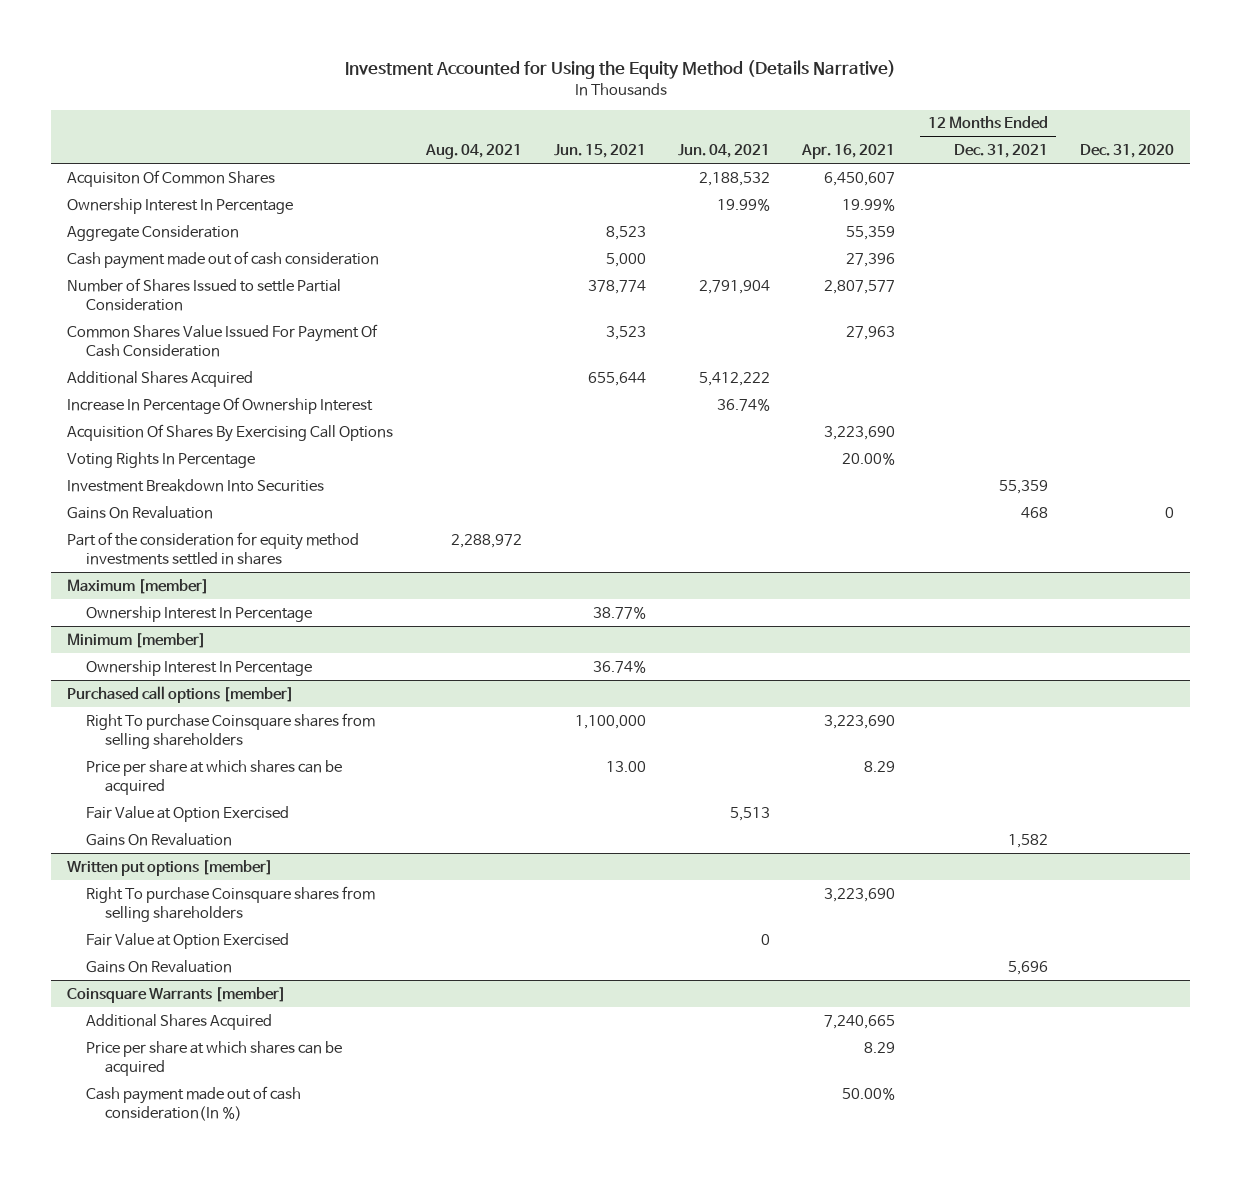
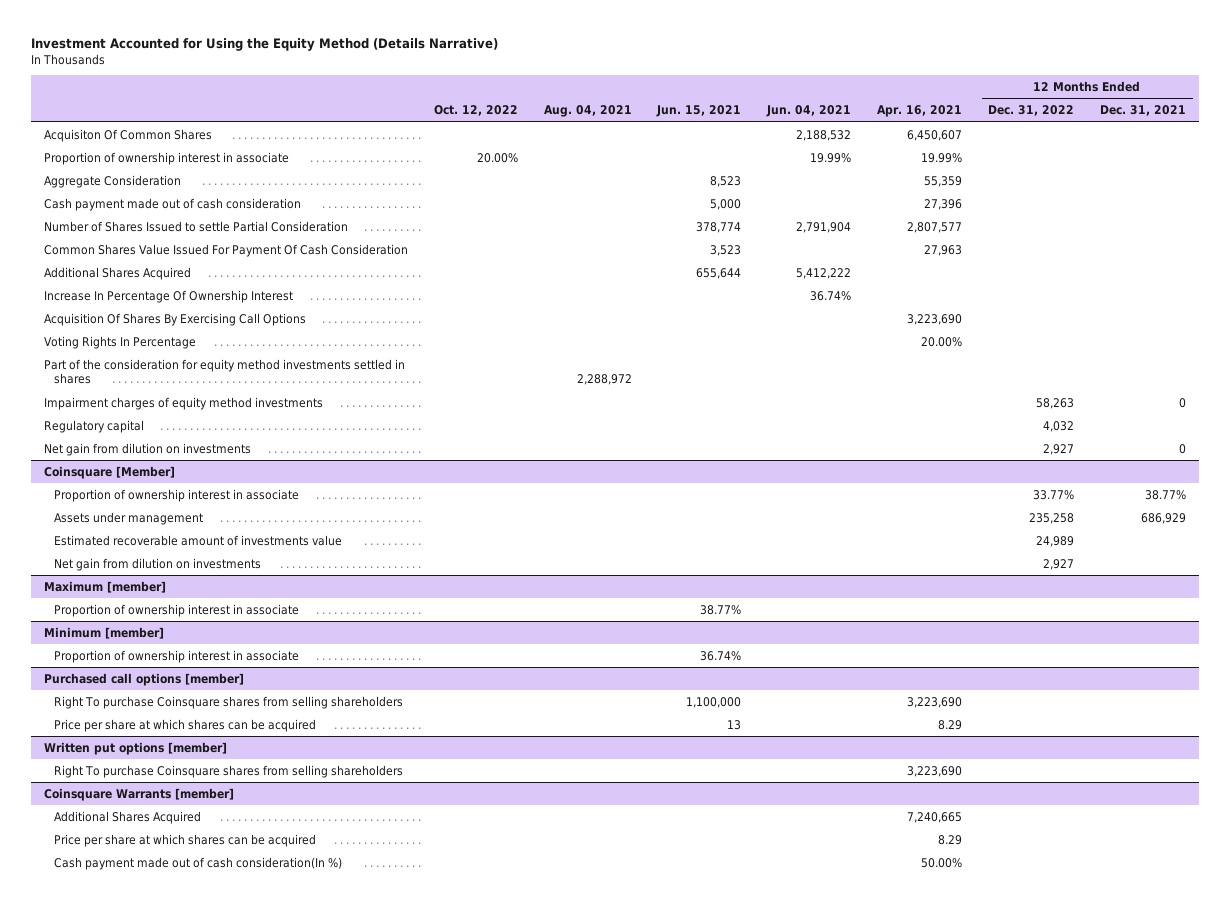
- | Aug. 04, 2021 | Jun. 15, 2021 | Jun. 04, 2021 | Apr. 16, 2021 | 12 Months Ended Dec. 31, 2021 | Dec. 31, 2020
+ | Oct. 12, 2022 | Aug. 04, 2021 | Jun. 15, 2021 | Jun. 04, 2021 | Apr. 16, 2021 | 12 Months Ended Dec. 31, 2022 | 12 Months Ended Dec. 31, 2021
- Ownership Interest In Percentage | | | 19.99% | 19.99% | |
+ Proportion of ownership interest in associate | 20.00% | | | 19.99% | 19.99% | |
- Investment Breakdown Into Securities | | | | | 55,359 |
- Gains On Revaluation | | | | | 468 | 0
+ Impairment charges of equity method investments | | | | | | 58,263 | 0
+ Regulatory capital | | | | | | 4,032 |
+ Net gain from dilution on investments | | | | | | 2,927 | 0
+ Coinsquare [Member]
+ Proportion of ownership interest in associate | | | | | | 33.77% | 38.77%
+ Assets under management | | | | | | 235,258 | 686,929
+ Estimated recoverable amount of investments value | | | | | | 24,989 |
+ Net gain from dilution on investments | | | | | | 2,927 |
@ Maximum [member]
- Ownership Interest In Percentage | | 38.77% | | | |
+ Proportion of ownership interest in associate | | | 38.77% | | | |
@ Minimum [member]
- Ownership Interest In Percentage | | 36.74% | | | |
+ Proportion of ownership interest in associate | | | 36.74% | | | |
@ Purchased call options [member]
- Price per share at which shares can be acquired | | 13.00 | | 8.29 | |
- Fair Value at Option Exercised | | | 5,513 | | |
- Gains On Revaluation | | | | | 1,582 |
+ Price per share at which shares can be acquired | | | 13 | | 8.29 | |
@ Written put options [member]
- Fair Value at Option Exercised | | | 0 | | |
- Gains On Revaluation | | | | | 5,696 |

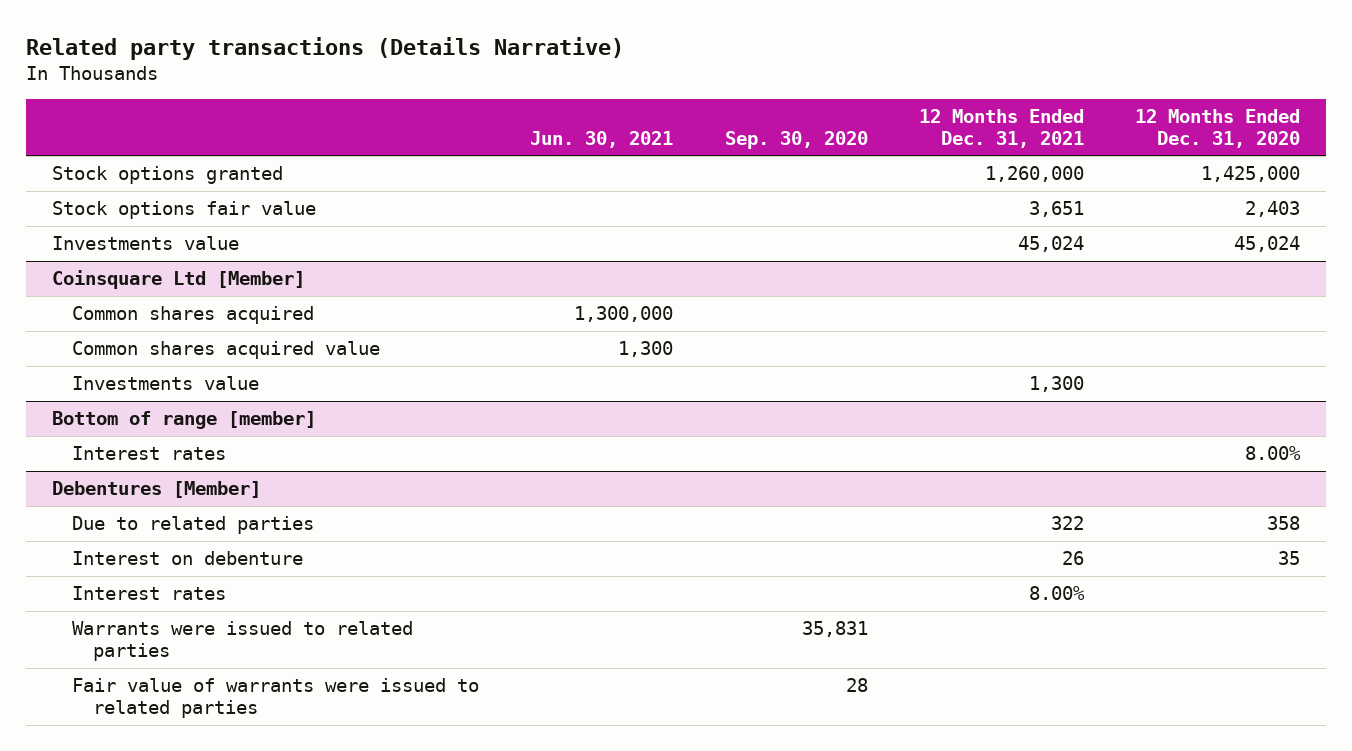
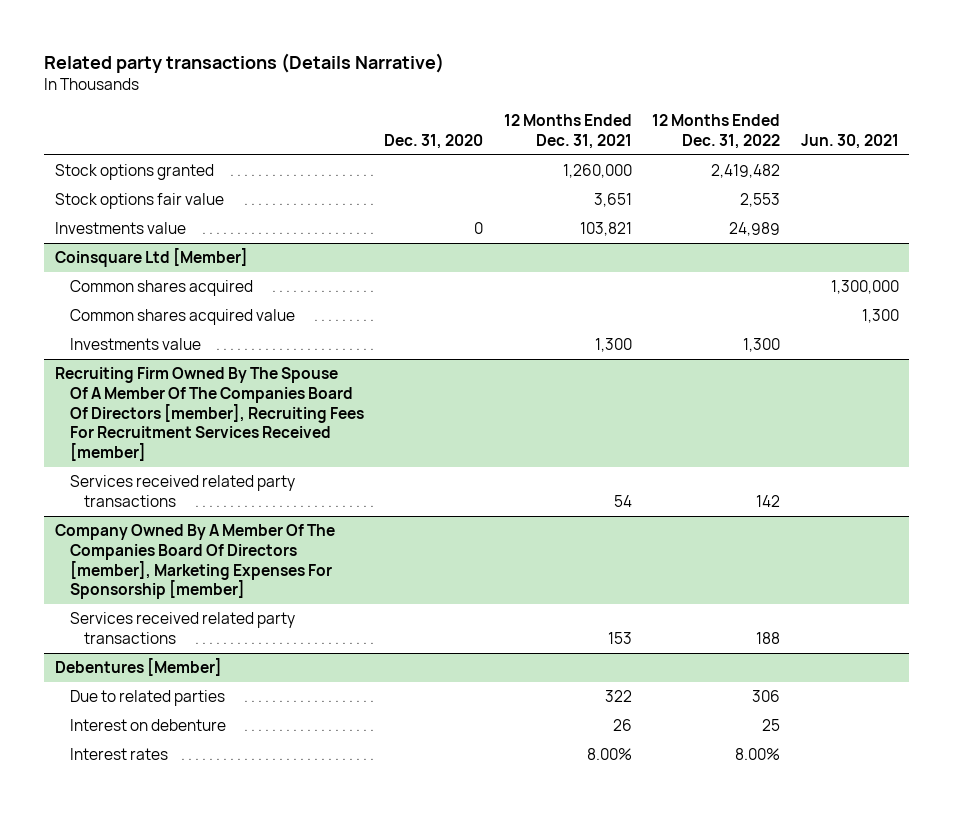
- | Jun. 30, 2021 | Sep. 30, 2020 | 12 Months Ended Dec. 31, 2021 | 12 Months Ended Dec. 31, 2020
+ | Dec. 31, 2020 | 12 Months Ended Dec. 31, 2021 | 12 Months Ended Dec. 31, 2022 | Jun. 30, 2021
- Investments value | | | 45,024 | 45,024
+ Investments value | 0 | 103,821 | 24,989 |
- Bottom of range [member]
- Interest rates | | | | 8.00%
+ Recruiting Firm Owned By The Spouse Of A Member Of The Companies Board Of Directors [member], Recruiting Fees For Recruitment Services Received [member]
+ Services received related party transactions | | 54 | 142 |
+ Company Owned By A Member Of The Companies Board Of Directors [member], Marketing Expenses For Sponsorship [member]
+ Services received related party transactions | | 153 | 188 |
@ Debentures [Member]
- Warrants were issued to related parties | | 35,831 | |
- Fair value of warrants were issued to related parties | | 28 | |

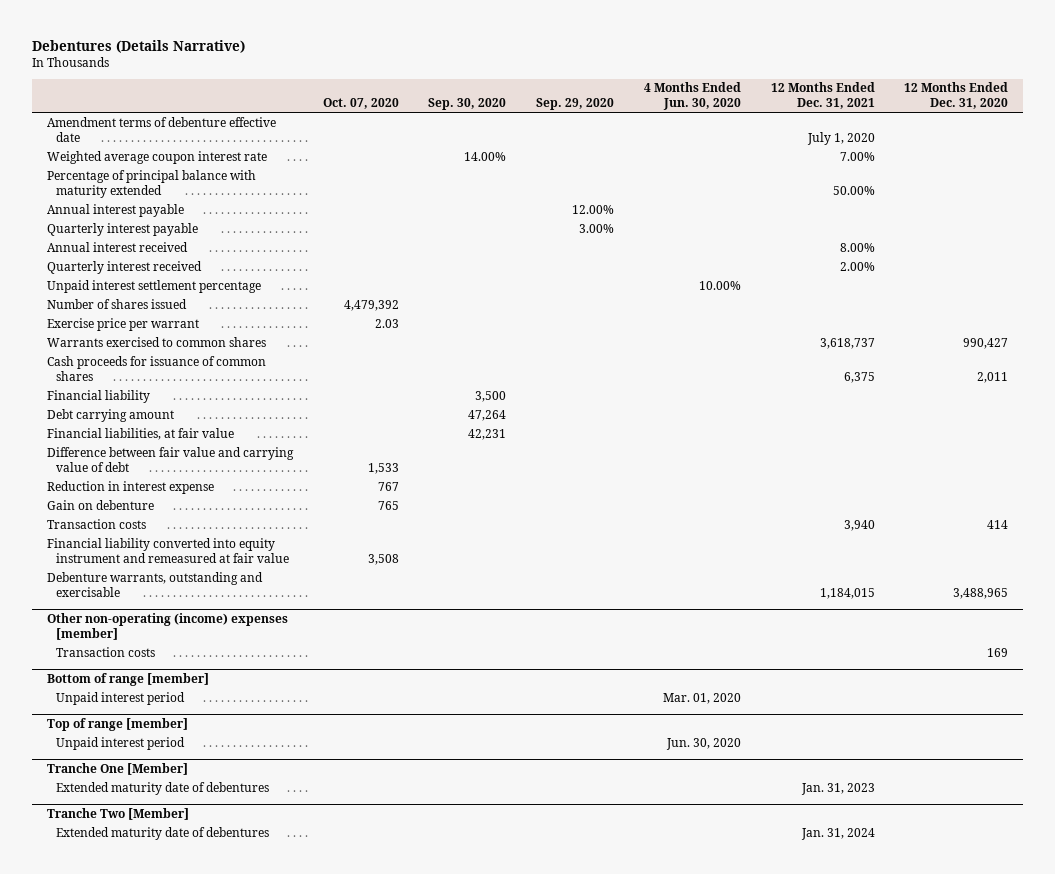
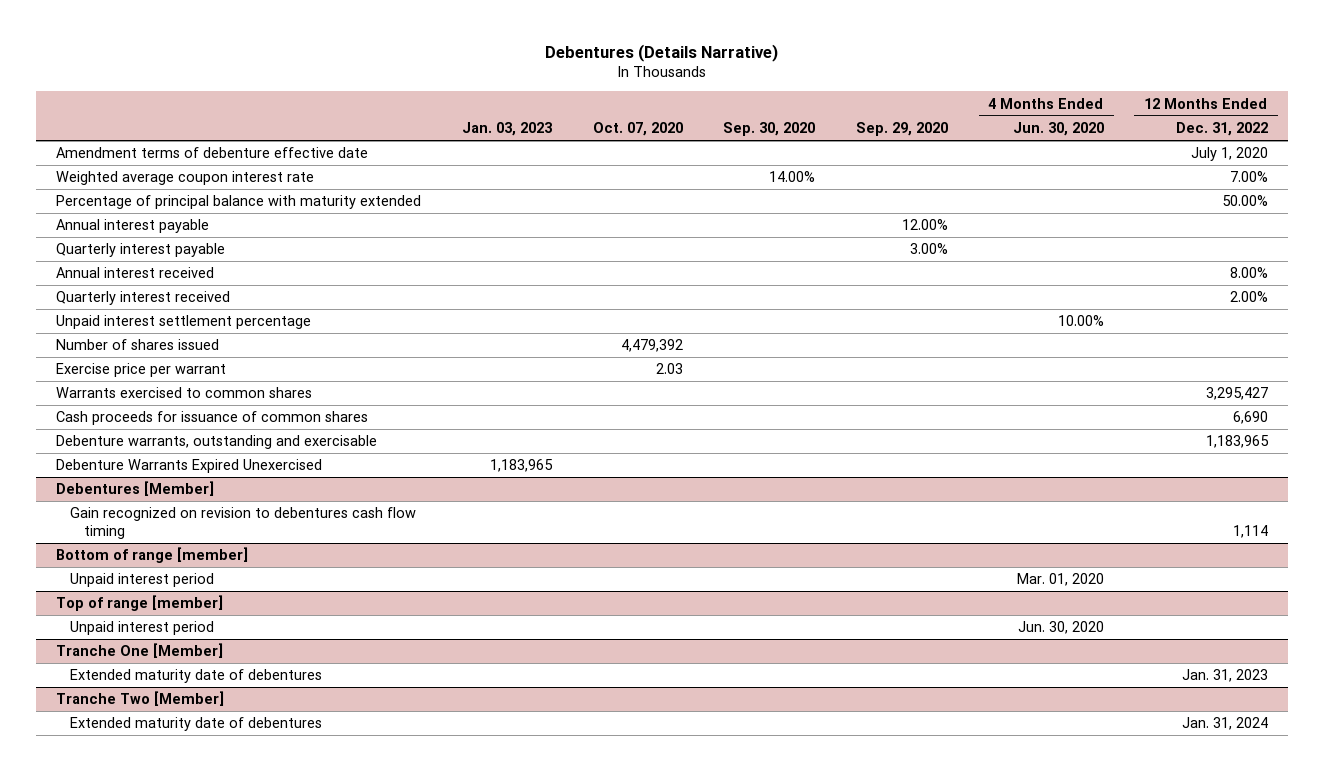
- | Oct. 07, 2020 | Sep. 30, 2020 | Sep. 29, 2020 | 4 Months Ended Jun. 30, 2020 | 12 Months Ended Dec. 31, 2021 | 12 Months Ended Dec. 31, 2020
+ | Jan. 03, 2023 | Oct. 07, 2020 | Sep. 30, 2020 | Sep. 29, 2020 | 4 Months Ended Jun. 30, 2020 | 12 Months Ended Dec. 31, 2022
- Financial liability | | 3,500 | | | |
- Debt carrying amount | | 47,264 | | | |
- Financial liabilities, at fair value | | 42,231 | | | |
- Difference between fair value and carrying value of debt | 1,533 | | | | |
- Reduction in interest expense | 767 | | | | |
- Gain on debenture | 765 | | | | |
- Transaction costs | | | | | 3,940 | 414
- Financial liability converted into equity instrument and remeasured at fair value | 3,508 | | | | |
- Other non-operating (income) expenses [member]
- Transaction costs | | | | | | 169
+ Debenture Warrants Expired Unexercised | 1,183,965 | | | | |
+ Debentures [Member]
+ Gain recognized on revision to debentures cash flow timing | | | | | | 1,114

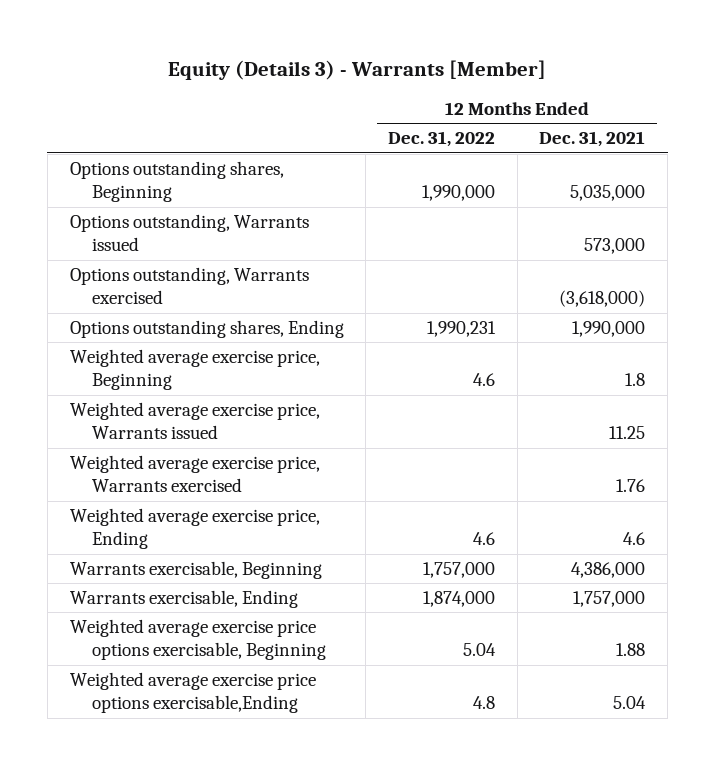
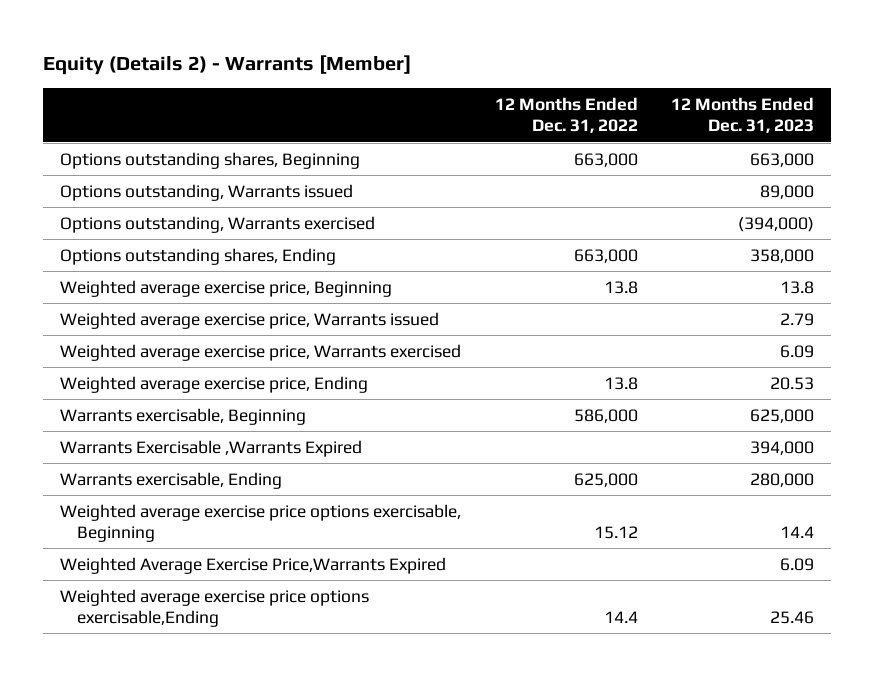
- Equity (Details 3) - Warrants [Member]
+ Equity (Details 2) - Warrants [Member]
- | 12 Months Ended Dec. 31, 2022 | 12 Months Ended Dec. 31, 2021
+ | 12 Months Ended Dec. 31, 2022 | 12 Months Ended Dec. 31, 2023
- Options outstanding shares, Beginning | 1,990,000 | 5,035,000
+ Options outstanding shares, Beginning | 663,000 | 663,000
- Options outstanding shares, Ending | 1,990,231 | 1,990,000
- Weighted average exercise price, Beginning | 4.6 | 1.8
+ Options outstanding shares, Ending | 663,000 | 358,000
+ Weighted average exercise price, Beginning | 13.8 | 13.8
- Weighted average exercise price, Ending | 4.6 | 4.6
- Warrants exercisable, Beginning | 1,757,000 | 4,386,000
- Warrants exercisable, Ending | 1,874,000 | 1,757,000
- Weighted average exercise price options exercisable, Beginning | 5.04 | 1.88
- Weighted average exercise price options exercisable,Ending | 4.8 | 5.04
+ Weighted average exercise price, Ending | 13.8 | 20.53
+ Warrants exercisable, Beginning | 586,000 | 625,000
+ Warrants Exercisable ,Warrants Expired | | 394,000
+ Warrants exercisable, Ending | 625,000 | 280,000
+ Weighted average exercise price options exercisable, Beginning | 15.12 | 14.4
+ Weighted Average Exercise Price,Warrants Expired | | 6.09
+ Weighted average exercise price options exercisable,Ending | 14.4 | 25.46

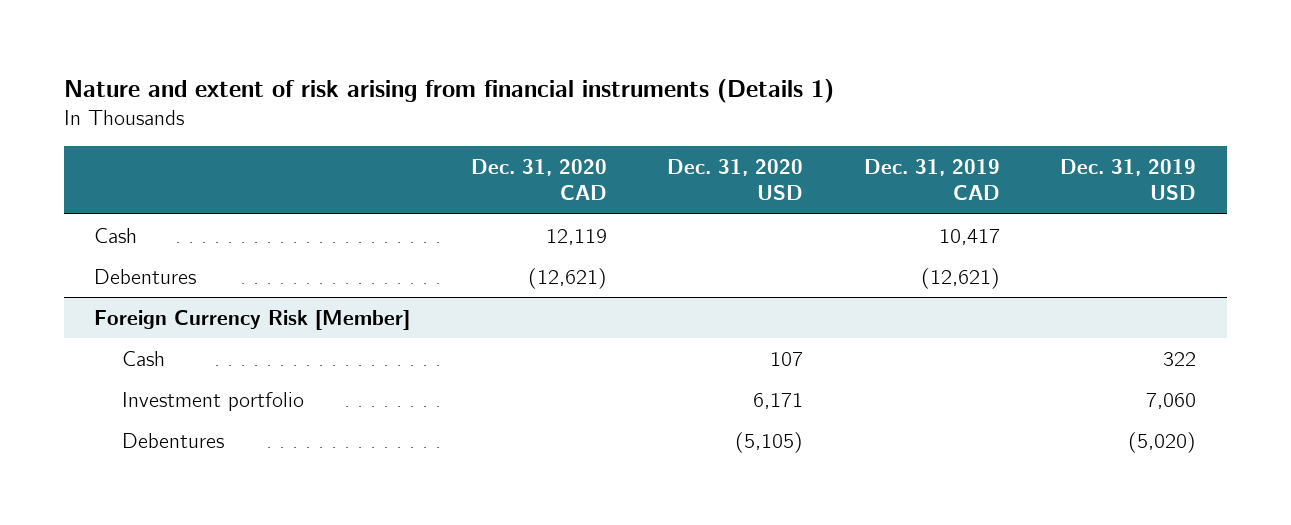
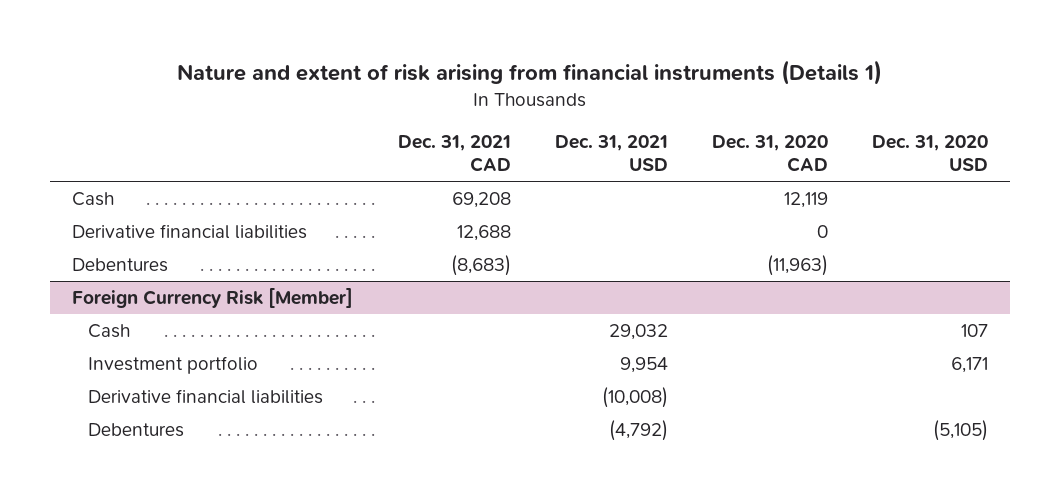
- | Dec. 31, 2020 CAD | Dec. 31, 2020 USD | Dec. 31, 2019 CAD | Dec. 31, 2019 USD
+ | Dec. 31, 2021 CAD | Dec. 31, 2021 USD | Dec. 31, 2020 CAD | Dec. 31, 2020 USD
- Debentures | (12,621) | | (12,621) |
+ Derivative financial liabilities | 12,688 | | 0 |
+ Debentures | (8,683) | | (11,963) |
@ Foreign Currency Risk [Member]
+ Derivative financial liabilities | | (10,008) | |

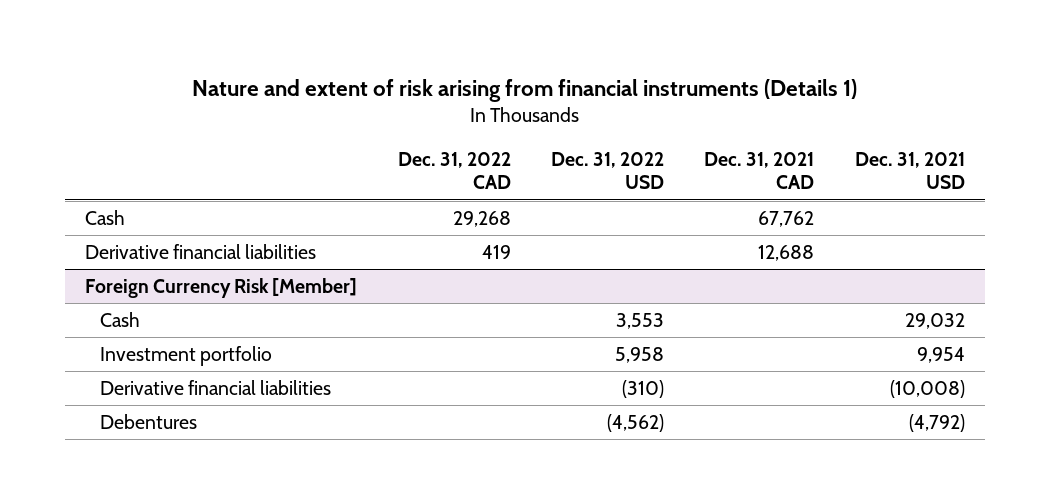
- | Dec. 31, 2021 CAD | Dec. 31, 2021 USD | Dec. 31, 2020 CAD | Dec. 31, 2020 USD
+ | Dec. 31, 2022 CAD | Dec. 31, 2022 USD | Dec. 31, 2021 CAD | Dec. 31, 2021 USD
- Cash | 69,208 | | 12,119 |
+ Cash | 29,268 | | 67,762 |
- Debentures | (8,683) | | (11,963) |

